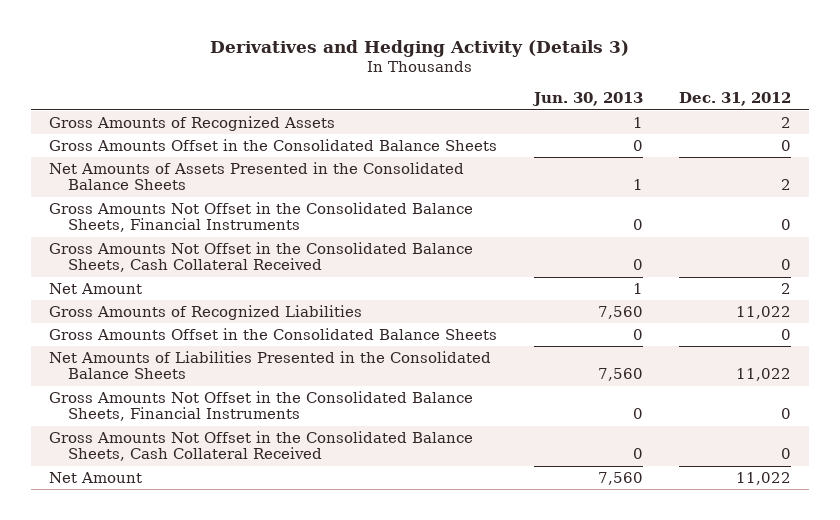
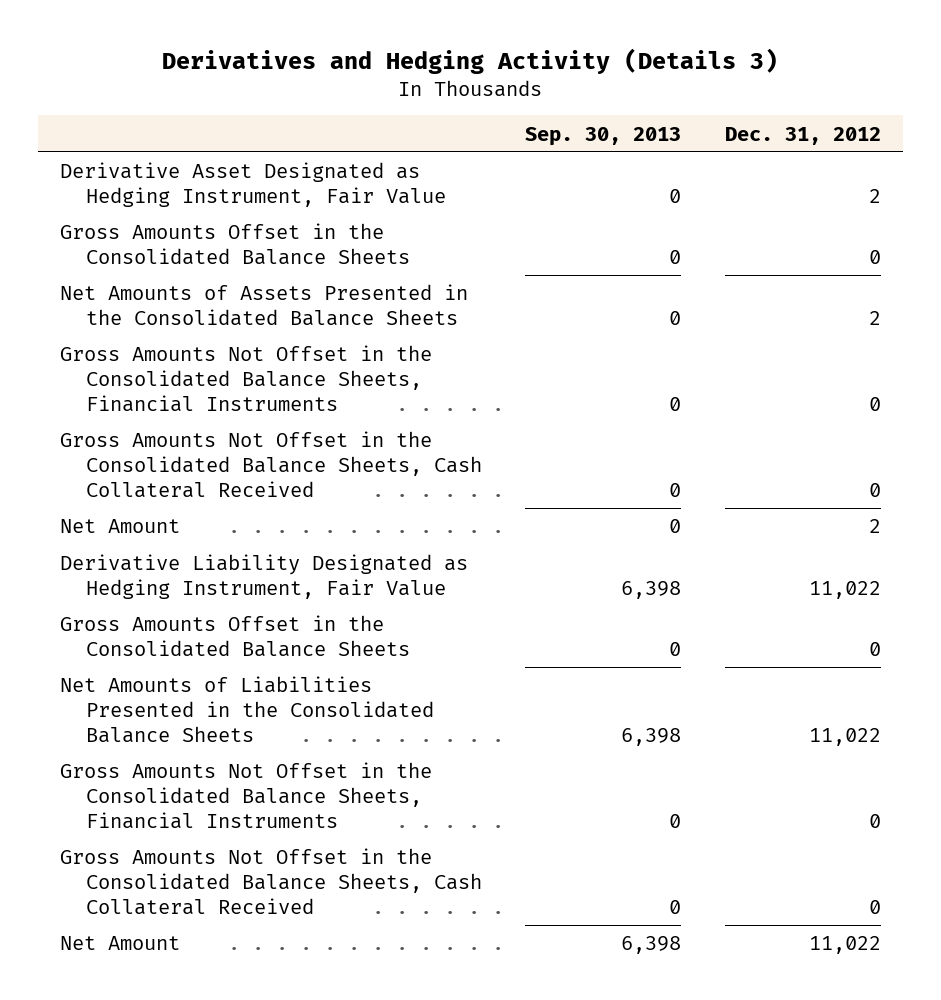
- | Jun. 30, 2013 | Dec. 31, 2012
+ | Sep. 30, 2013 | Dec. 31, 2012
- Gross Amounts of Recognized Assets | 1 | 2
+ Derivative Asset Designated as Hedging Instrument, Fair Value | 0 | 2
- Gross Amounts of Recognized Liabilities | 7,560 | 11,022
+ Derivative Liability Designated as Hedging Instrument, Fair Value | 6,398 | 11,022

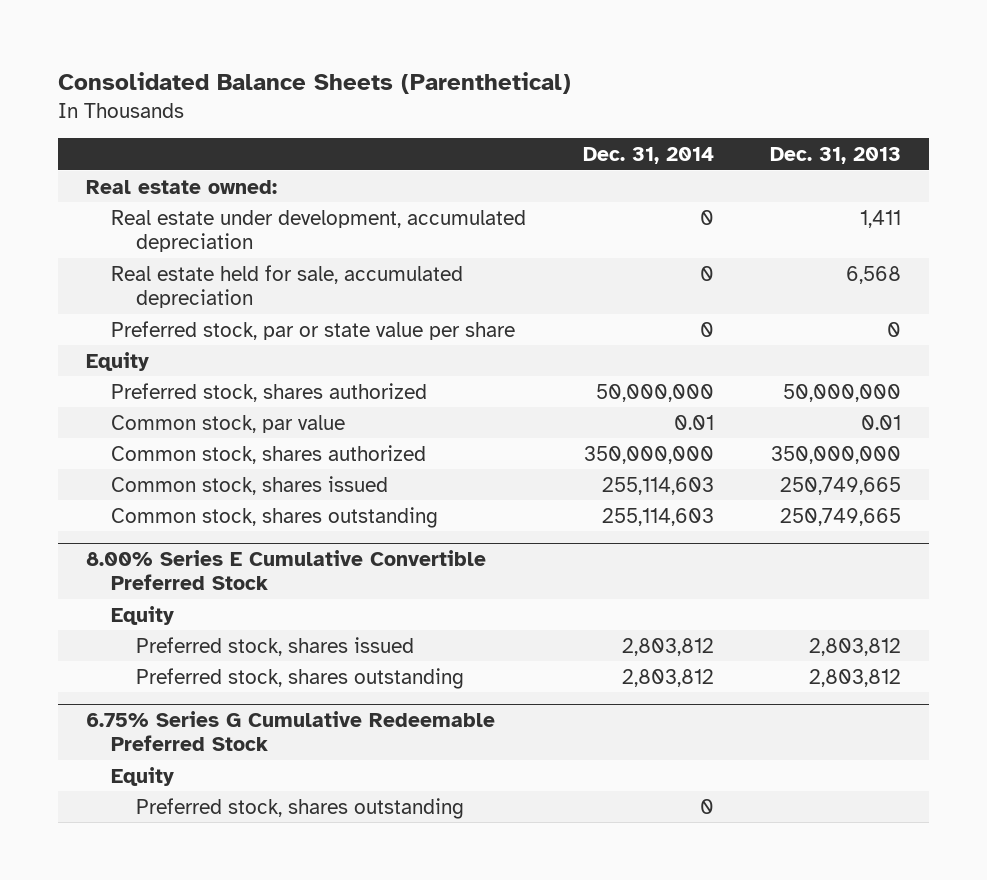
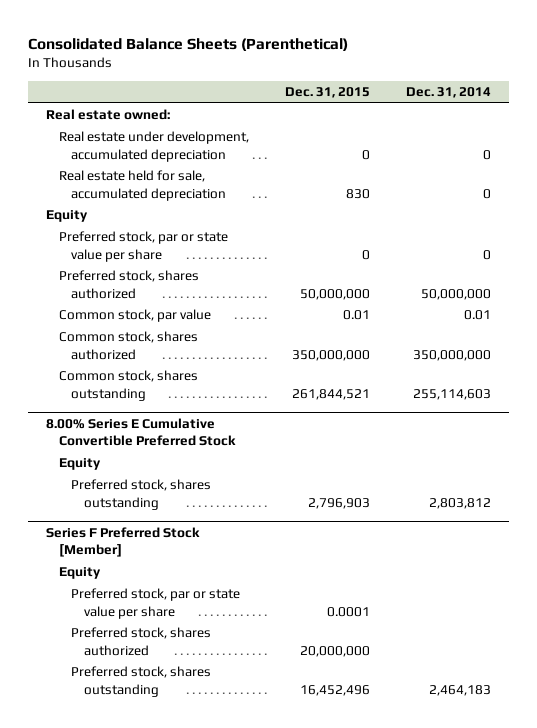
- | Dec. 31, 2014 | Dec. 31, 2013
+ | Dec. 31, 2015 | Dec. 31, 2014
moved down: Preferred stock, par or state value per share | 0 | 0
- Common stock, shares issued | 255,114,603 | 250,749,665
@ 8.00% Series E Cumulative Convertible Preferred Stock
- Preferred stock, shares issued | 2,803,812 | 2,803,812
- 6.75% Series G Cumulative Redeemable Preferred Stock
+ Series F Preferred Stock [Member]
- Preferred stock, shares outstanding | 0 |
+ Preferred stock, par or state value per share | 0.0001 |
+ Preferred stock, shares authorized | 20,000,000 |
+ Preferred stock, shares outstanding | 16,452,496 | 2,464,183

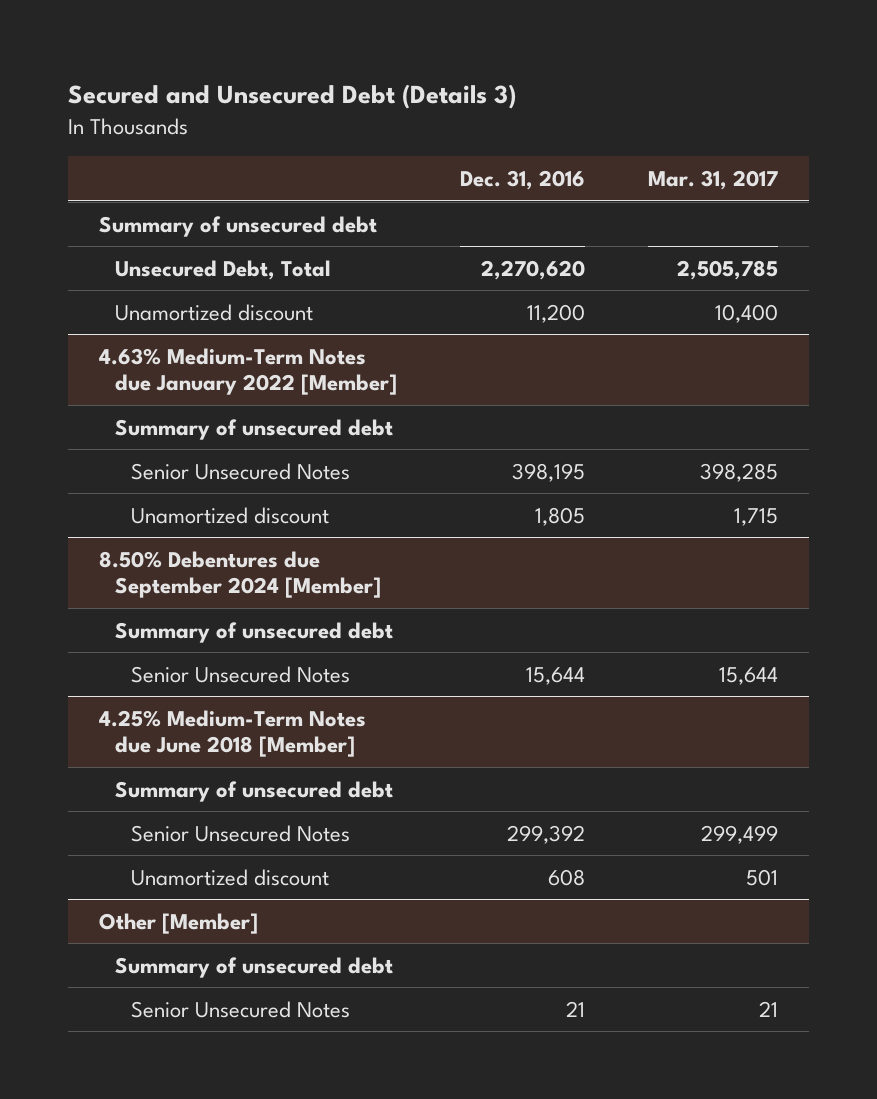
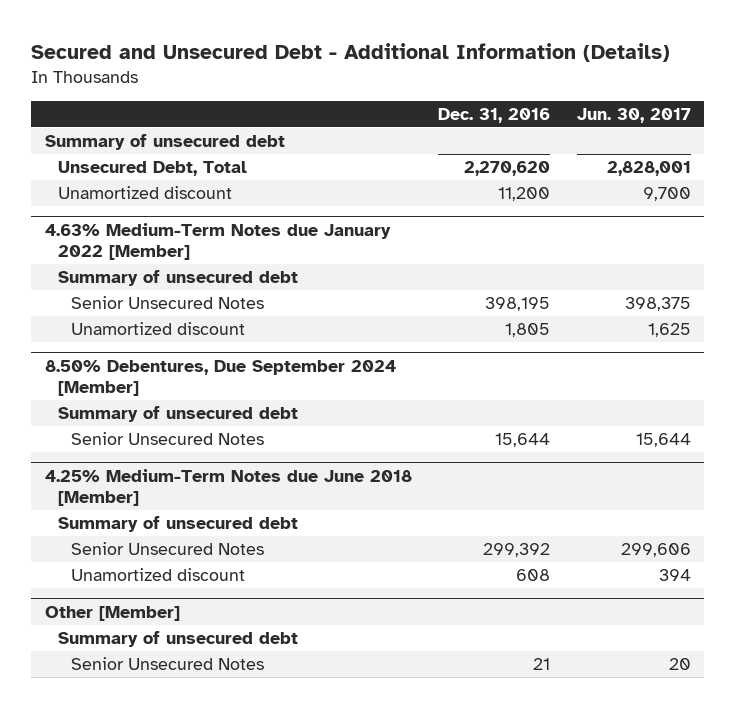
- Secured and Unsecured Debt (Details 3)
+ Secured and Unsecured Debt - Additional Information (Details)
- | Dec. 31, 2016 | Mar. 31, 2017
+ | Dec. 31, 2016 | Jun. 30, 2017
- 8.50% Debentures due September 2024 [Member]
+ 8.50% Debentures, Due September 2024 [Member]

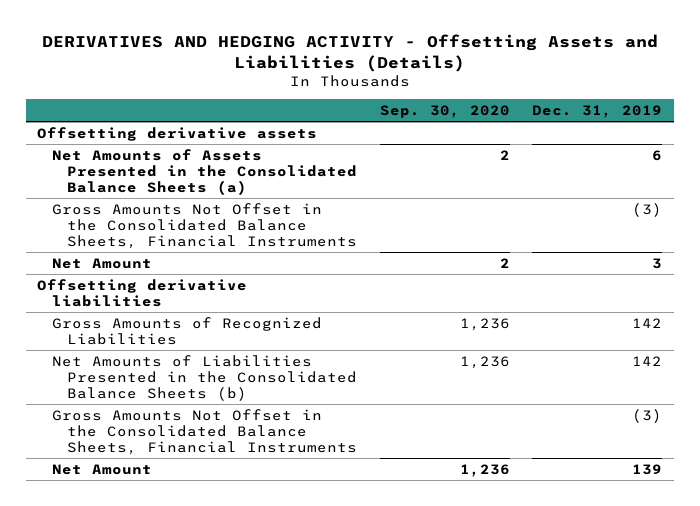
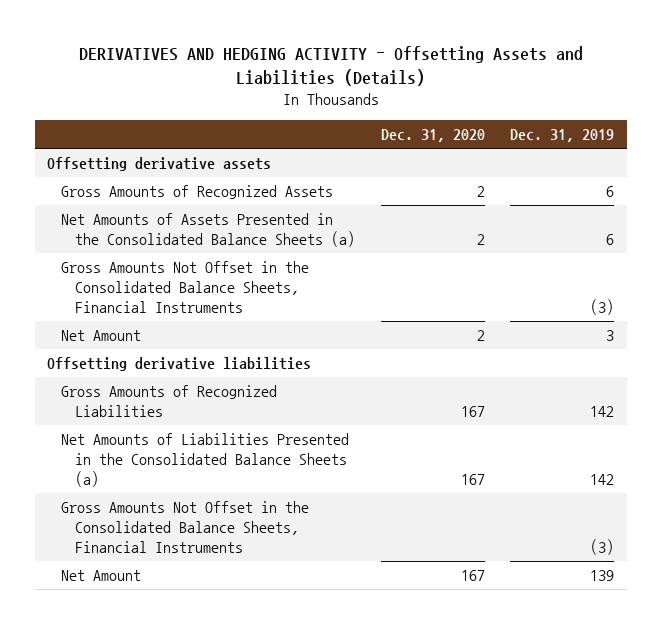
- | Sep. 30, 2020 | Dec. 31, 2019
+ | Dec. 31, 2020 | Dec. 31, 2019
+ Gross Amounts of Recognized Assets | 2 | 6
- Net Amounts of Liabilities Presented in the Consolidated Balance Sheets (b) | 1,236 | 142
+ Net Amounts of Liabilities Presented in the Consolidated Balance Sheets (a) | 167 | 142

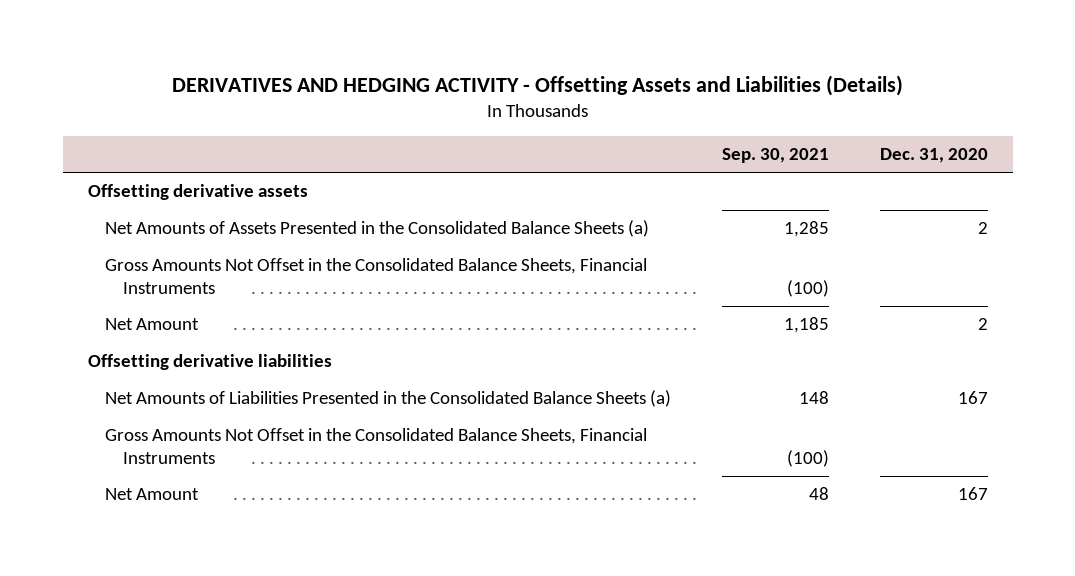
- | Dec. 31, 2020 | Dec. 31, 2019
+ | Sep. 30, 2021 | Dec. 31, 2020
- Gross Amounts of Recognized Assets | 2 | 6
- Gross Amounts of Recognized Liabilities | 167 | 142

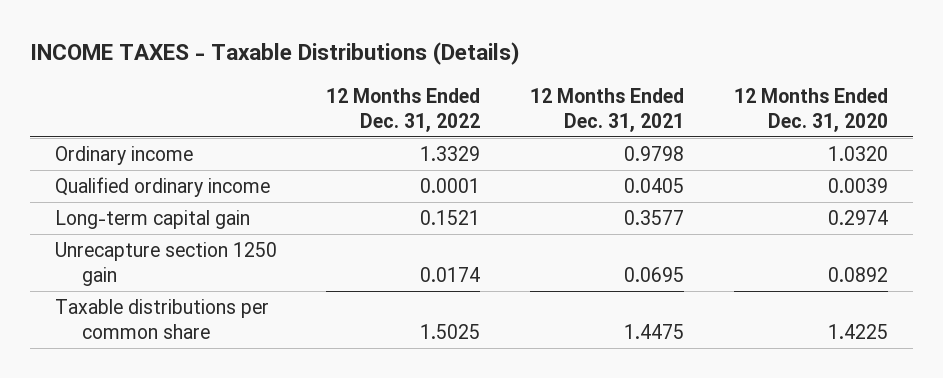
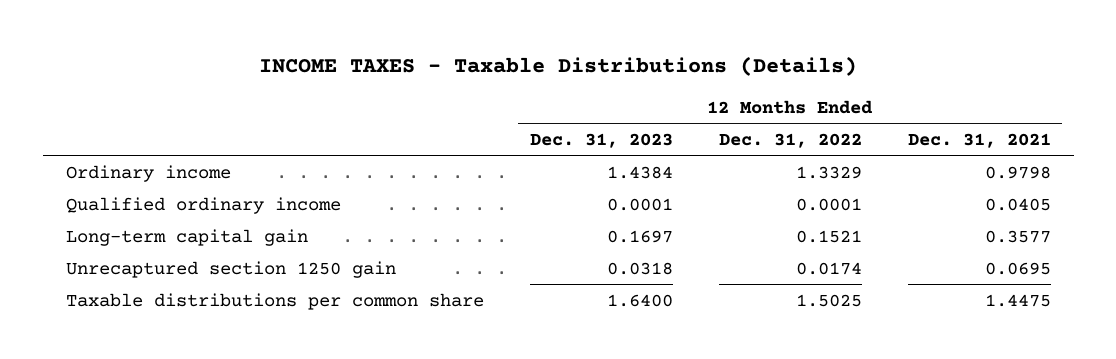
- | 12 Months Ended Dec. 31, 2022 | 12 Months Ended Dec. 31, 2021 | 12 Months Ended Dec. 31, 2020
+ | 12 Months Ended Dec. 31, 2023 | 12 Months Ended Dec. 31, 2022 | 12 Months Ended Dec. 31, 2021
- Unrecapture section 1250 gain | 0.0174 | 0.0695 | 0.0892
+ Unrecaptured section 1250 gain | 0.0318 | 0.0174 | 0.0695

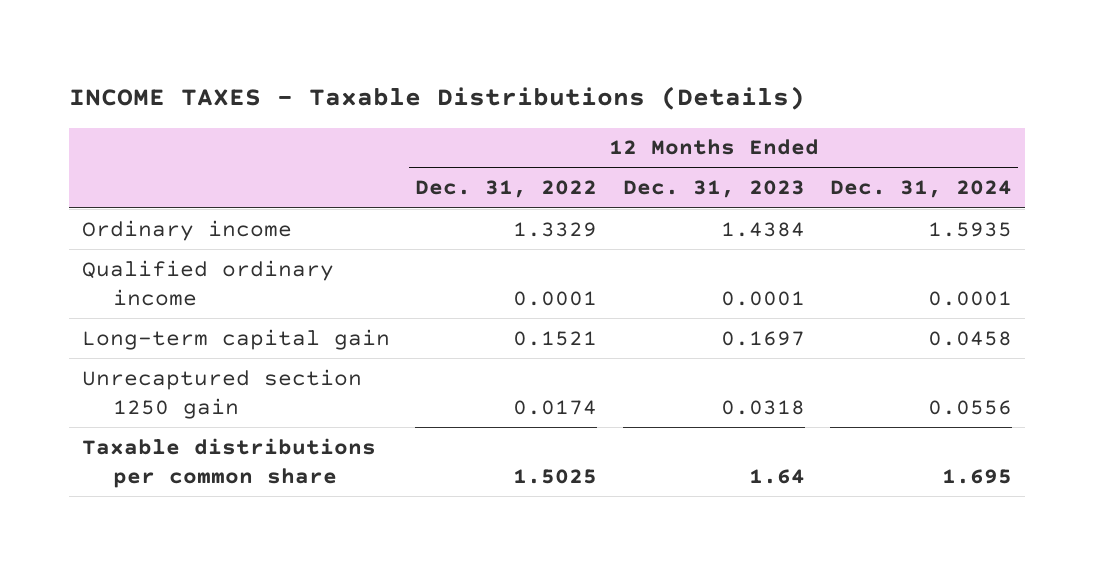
- | 12 Months Ended Dec. 31, 2023 | 12 Months Ended Dec. 31, 2022 | 12 Months Ended Dec. 31, 2021
+ | 12 Months Ended Dec. 31, 2022 | 12 Months Ended Dec. 31, 2023 | 12 Months Ended Dec. 31, 2024
- Taxable distributions per common share | 1.6400 | 1.5025 | 1.4475
+ Taxable distributions per common share | 1.5025 | 1.64 | 1.695

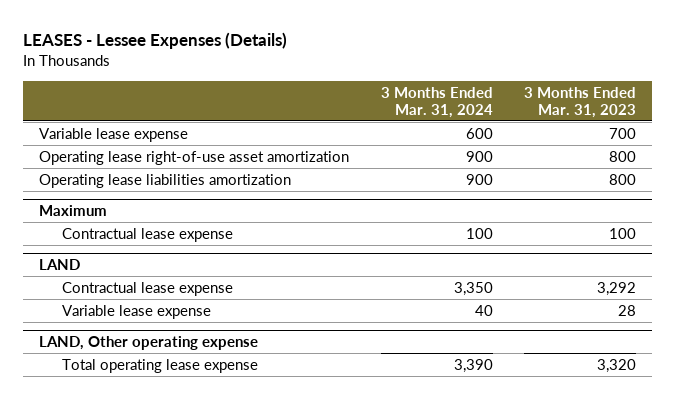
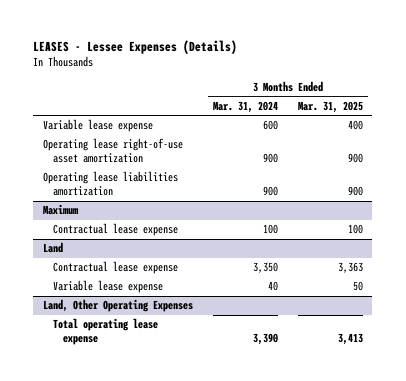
- | 3 Months Ended Mar. 31, 2024 | 3 Months Ended Mar. 31, 2023
+ | 3 Months Ended Mar. 31, 2024 | 3 Months Ended Mar. 31, 2025
- LAND
+ Land
- LAND, Other operating expense
+ Land, Other Operating Expenses

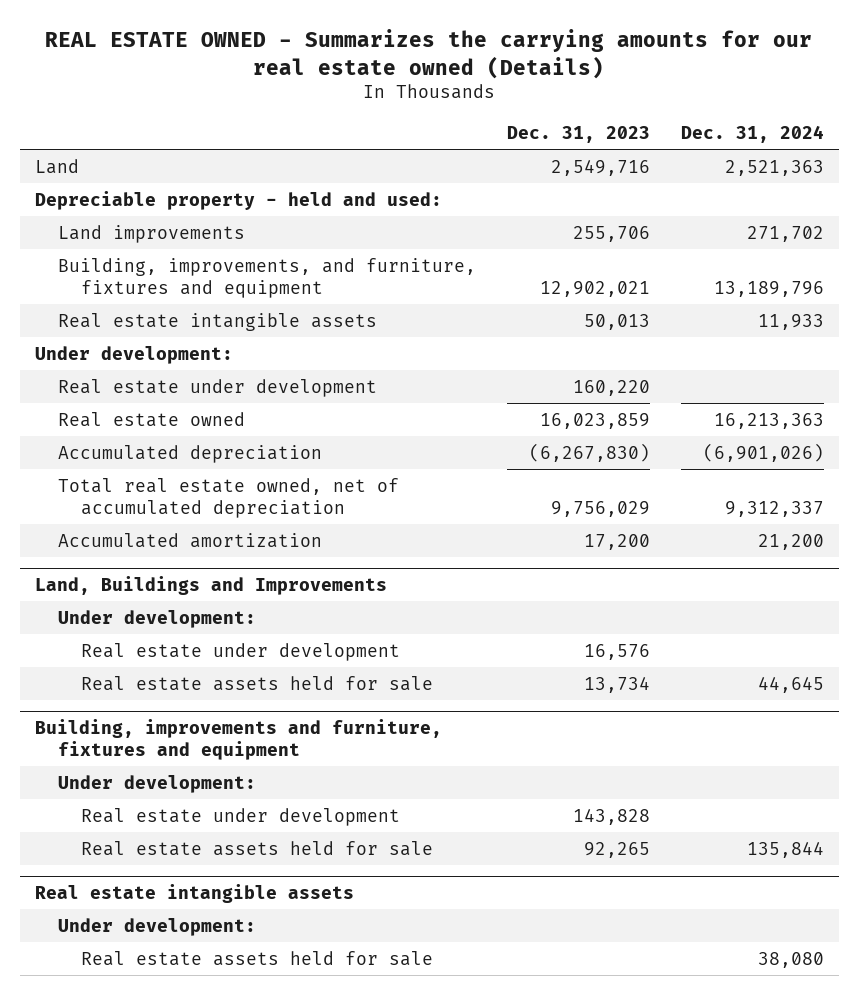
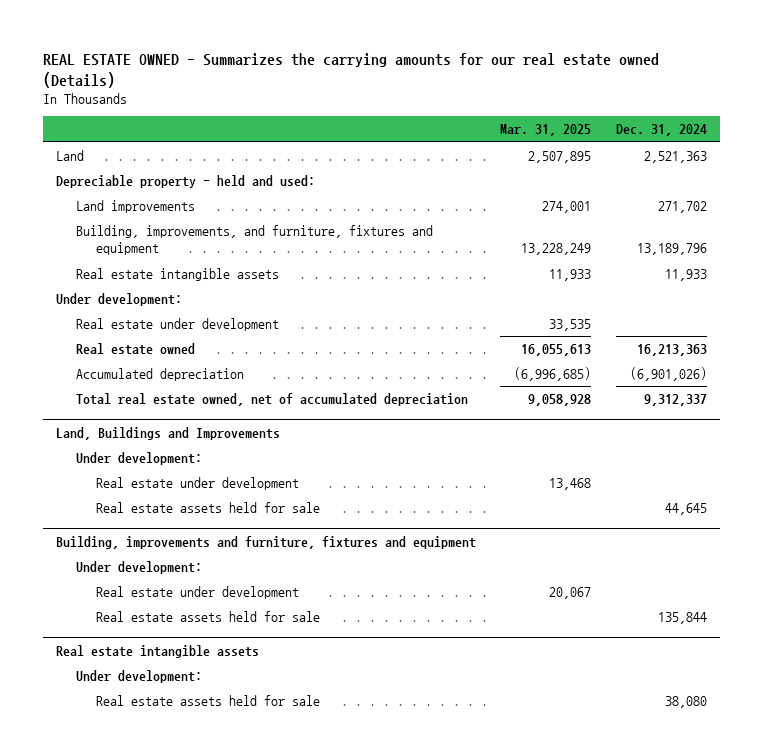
- | Dec. 31, 2023 | Dec. 31, 2024
+ | Mar. 31, 2025 | Dec. 31, 2024
- Accumulated amortization | 17,200 | 21,200

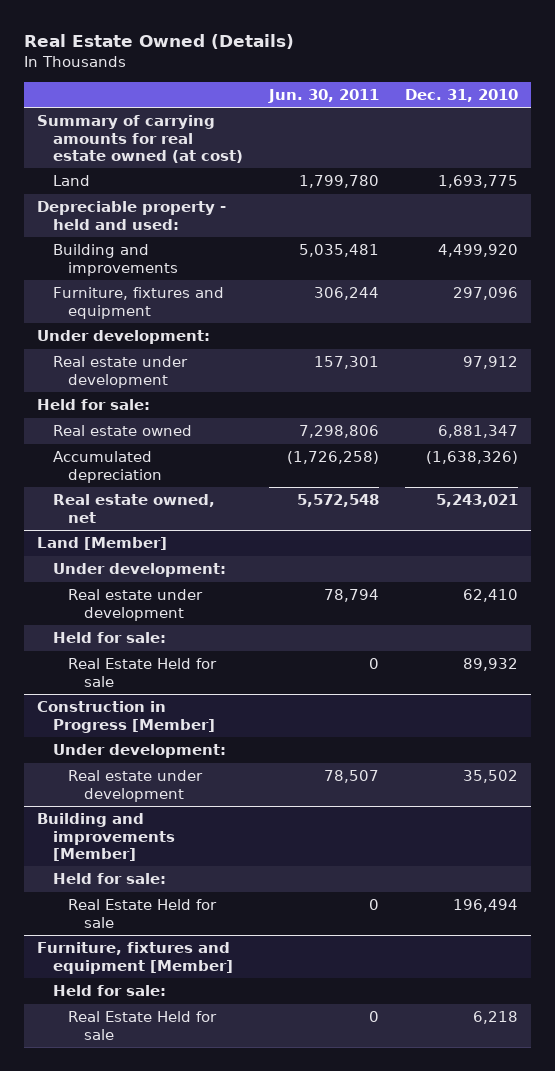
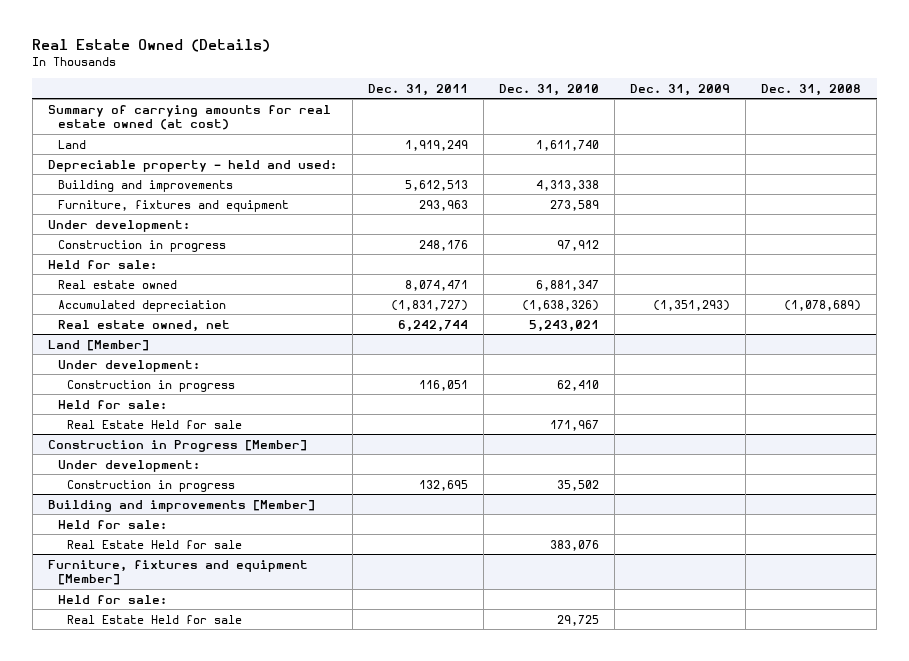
- | Jun. 30, 2011 | Dec. 31, 2010
+ | Dec. 31, 2011 | Dec. 31, 2010 | Dec. 31, 2009 | Dec. 31, 2008
- Land | 1,799,780 | 1,693,775
+ Land | 1,919,249 | 1,611,740 | |
- Building and improvements | 5,035,481 | 4,499,920
- Furniture, fixtures and equipment | 306,244 | 297,096
+ Building and improvements | 5,612,513 | 4,313,338 | |
+ Furniture, fixtures and equipment | 293,963 | 273,589 | |
- Real estate under development | 157,301 | 97,912
+ Construction in progress | 248,176 | 97,912 | |
@ Land [Member]
- Real estate under development | 78,794 | 62,410
+ Construction in progress | 116,051 | 62,410 | |
- Real Estate Held for sale | 0 | 89,932
+ Real Estate Held for sale | | 171,967 | |
@ Construction in Progress [Member]
- Real estate under development | 78,507 | 35,502
+ Construction in progress | 132,695 | 35,502 | |
@ Building and improvements [Member]
- Real Estate Held for sale | 0 | 196,494
+ Real Estate Held for sale | | 383,076 | |
@ Furniture, fixtures and equipment [Member]
- Real Estate Held for sale | 0 | 6,218
+ Real Estate Held for sale | | 29,725 | |

